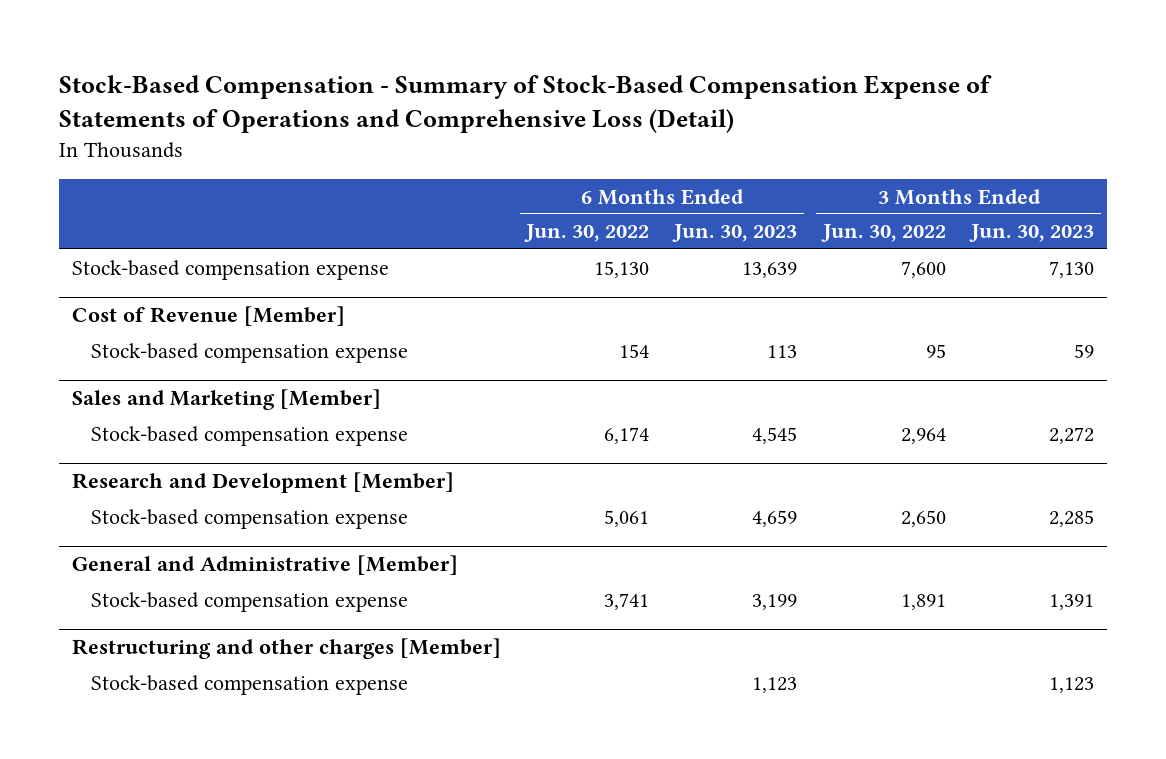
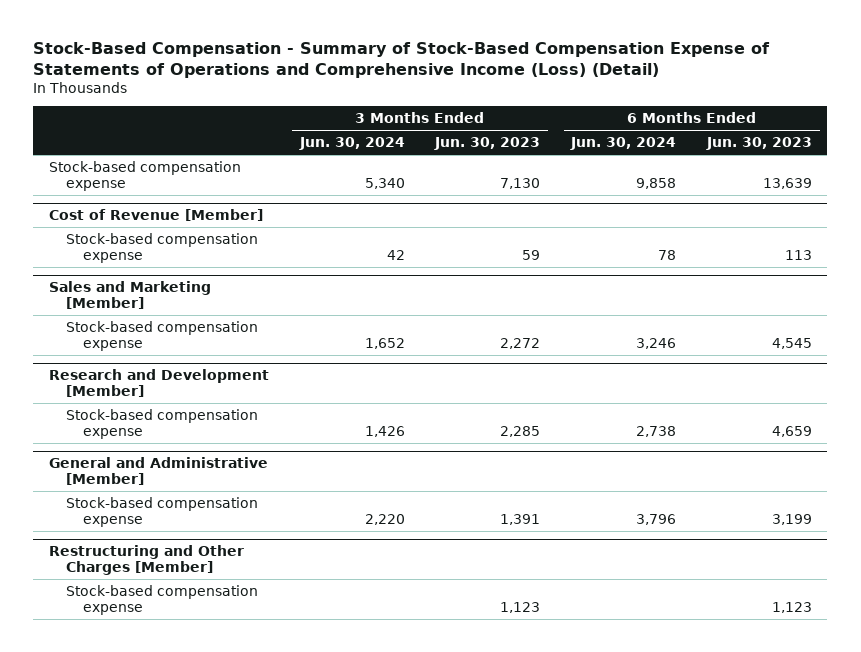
- Stock-Based Compensation - Summary of Stock-Based Compensation Expense of Statements of Operations and Comprehensive Loss (Detail)
+ Stock-Based Compensation - Summary of Stock-Based Compensation Expense of Statements of Operations and Comprehensive Income (Loss) (Detail)
- | 6 Months Ended Jun. 30, 2022 | 6 Months Ended Jun. 30, 2023 | 3 Months Ended Jun. 30, 2022 | 3 Months Ended Jun. 30, 2023
+ | 3 Months Ended Jun. 30, 2024 | 3 Months Ended Jun. 30, 2023 | 6 Months Ended Jun. 30, 2024 | 6 Months Ended Jun. 30, 2023
- Restructuring and other charges [Member]
+ Restructuring and Other Charges [Member]

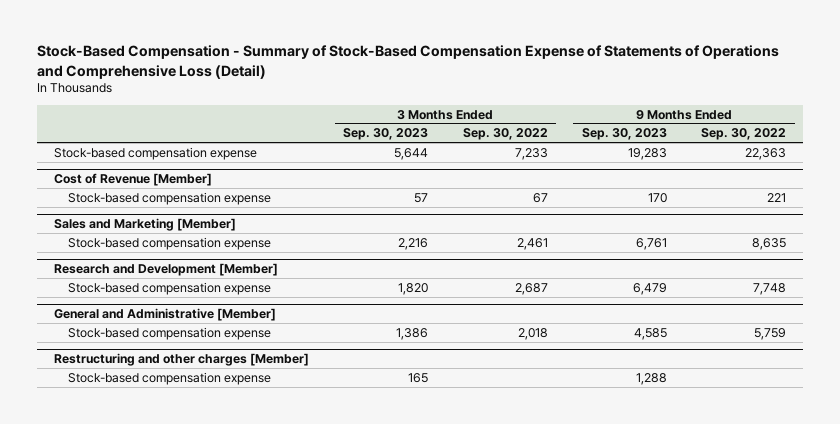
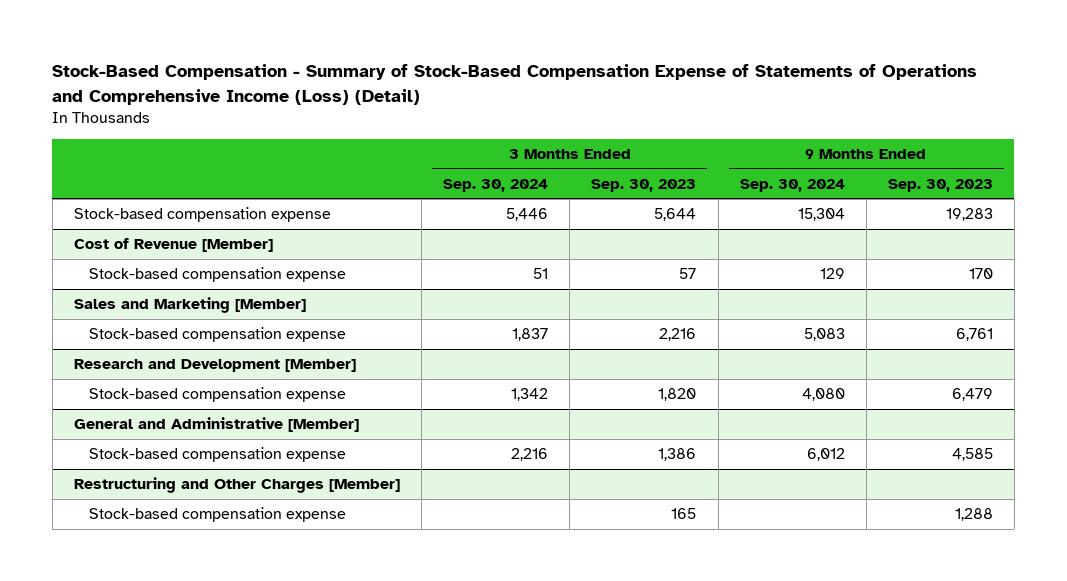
- Stock-Based Compensation - Summary of Stock-Based Compensation Expense of Statements of Operations and Comprehensive Loss (Detail)
+ Stock-Based Compensation - Summary of Stock-Based Compensation Expense of Statements of Operations and Comprehensive Income (Loss) (Detail)
- | 3 Months Ended Sep. 30, 2023 | 3 Months Ended Sep. 30, 2022 | 9 Months Ended Sep. 30, 2023 | 9 Months Ended Sep. 30, 2022
+ | 3 Months Ended Sep. 30, 2024 | 3 Months Ended Sep. 30, 2023 | 9 Months Ended Sep. 30, 2024 | 9 Months Ended Sep. 30, 2023
- Restructuring and other charges [Member]
+ Restructuring and Other Charges [Member]

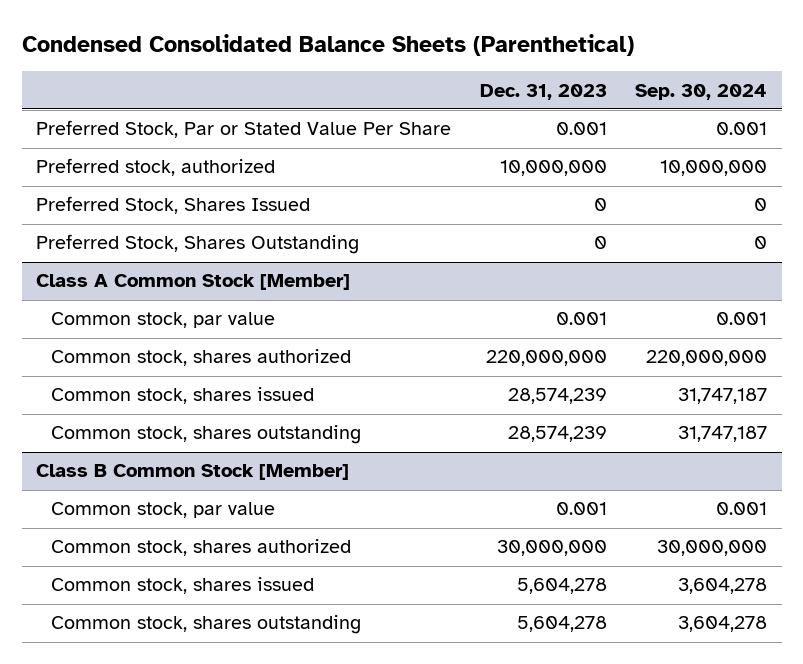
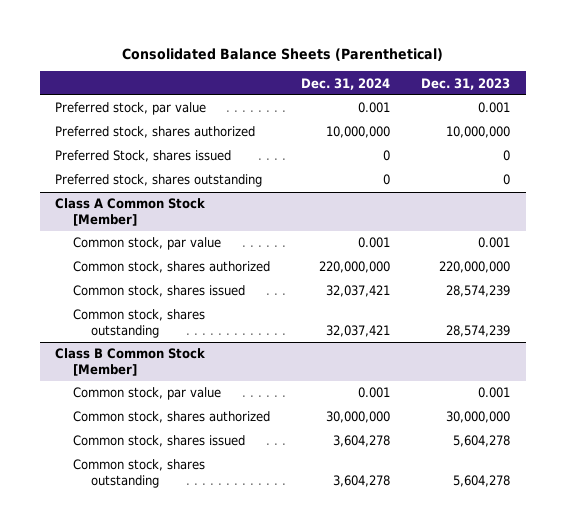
- Condensed Consolidated Balance Sheets (Parenthetical)
+ Consolidated Balance Sheets (Parenthetical)
- | Dec. 31, 2023 | Sep. 30, 2024
+ | Dec. 31, 2024 | Dec. 31, 2023
- Preferred Stock, Par or Stated Value Per Share | 0.001 | 0.001
- Preferred stock, authorized | 10,000,000 | 10,000,000
- Preferred Stock, Shares Issued | 0 | 0
- Preferred Stock, Shares Outstanding | 0 | 0
+ Preferred stock, par value | 0.001 | 0.001
+ Preferred stock, shares authorized | 10,000,000 | 10,000,000
+ Preferred Stock, shares issued | 0 | 0
+ Preferred stock, shares outstanding | 0 | 0

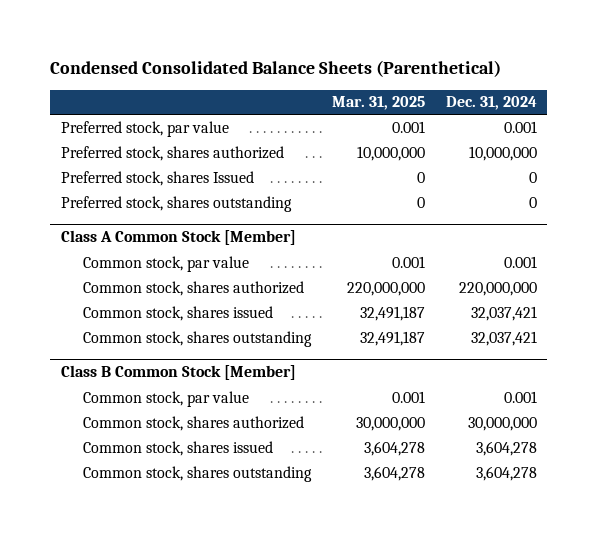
- Consolidated Balance Sheets (Parenthetical)
+ Condensed Consolidated Balance Sheets (Parenthetical)
- | Dec. 31, 2024 | Dec. 31, 2023
+ | Mar. 31, 2025 | Dec. 31, 2024
- Preferred Stock, shares issued | 0 | 0
+ Preferred stock, shares Issued | 0 | 0

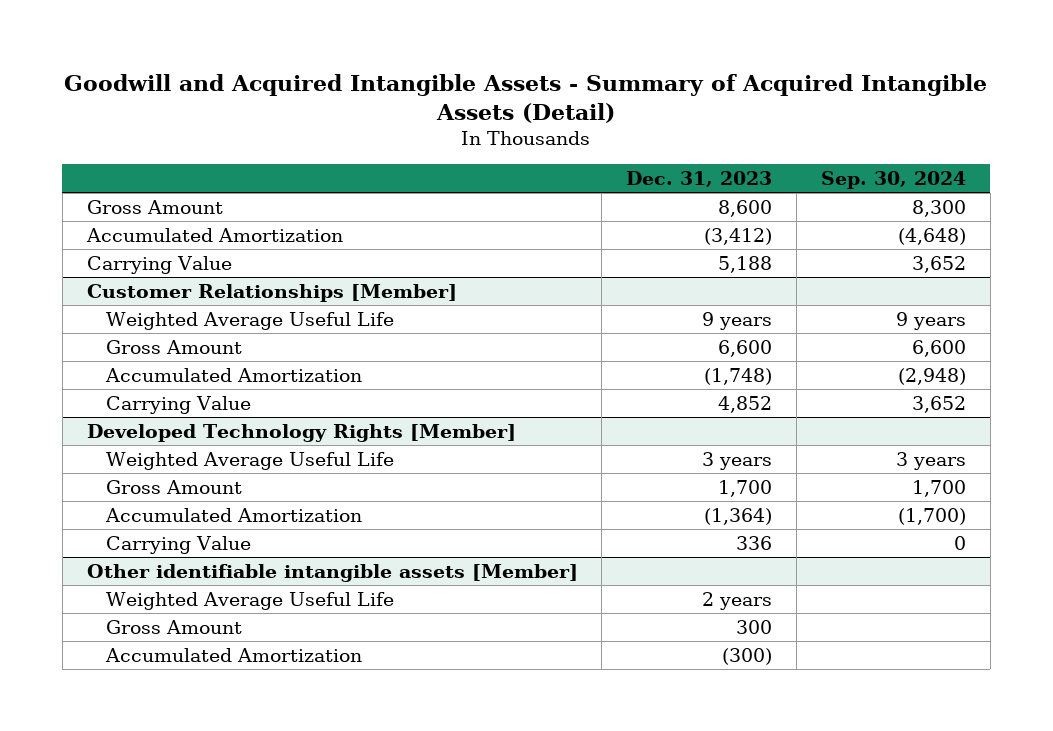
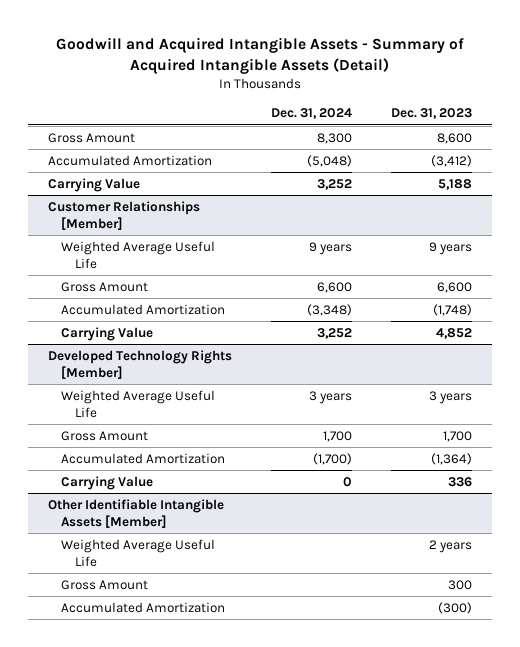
- | Dec. 31, 2023 | Sep. 30, 2024
+ | Dec. 31, 2024 | Dec. 31, 2023
- Other identifiable intangible assets [Member]
+ Other Identifiable Intangible Assets [Member]

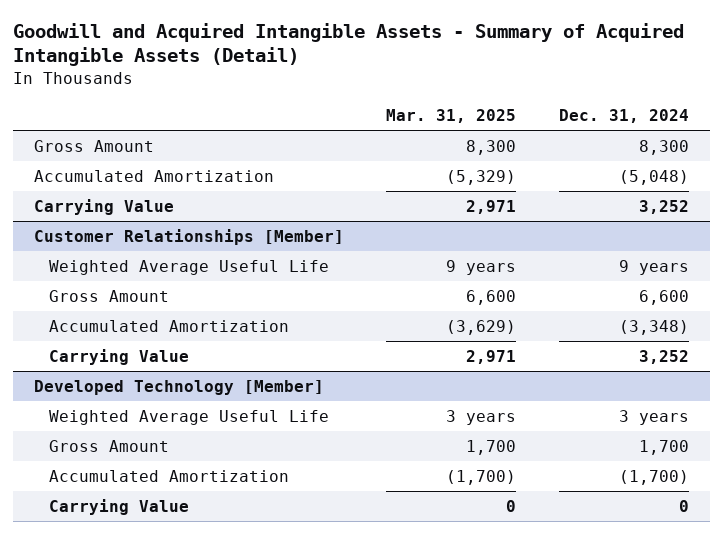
- | Dec. 31, 2024 | Dec. 31, 2023
+ | Mar. 31, 2025 | Dec. 31, 2024
- Developed Technology Rights [Member]
+ Developed Technology [Member]
- Other Identifiable Intangible Assets [Member]
- Weighted Average Useful Life | | 2 years
- Gross Amount | | 300
- Accumulated Amortization | | (300)

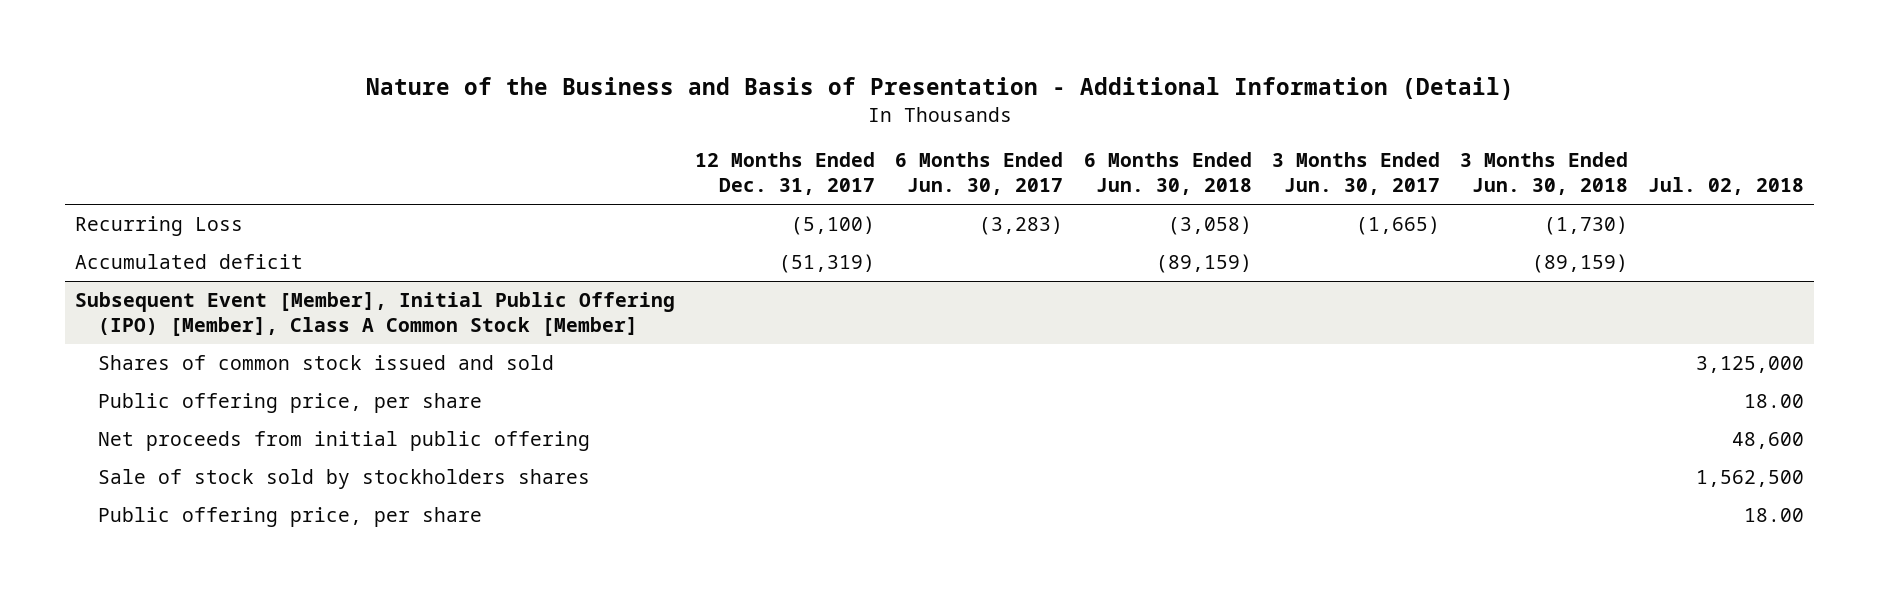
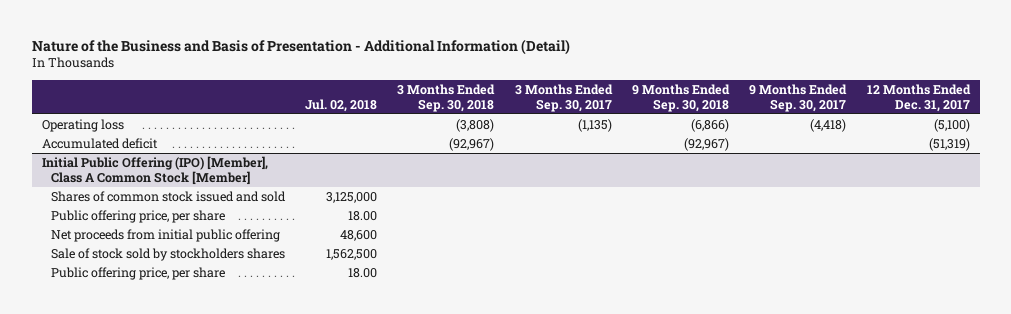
- | 12 Months Ended Dec. 31, 2017 | 6 Months Ended Jun. 30, 2017 | 6 Months Ended Jun. 30, 2018 | 3 Months Ended Jun. 30, 2017 | 3 Months Ended Jun. 30, 2018 | Jul. 02, 2018
+ | Jul. 02, 2018 | 3 Months Ended Sep. 30, 2018 | 3 Months Ended Sep. 30, 2017 | 9 Months Ended Sep. 30, 2018 | 9 Months Ended Sep. 30, 2017 | 12 Months Ended Dec. 31, 2017
- Recurring Loss | (5,100) | (3,283) | (3,058) | (1,665) | (1,730) |
+ Operating loss | | (3,808) | (1,135) | (6,866) | (4,418) | (5,100)
- Subsequent Event [Member], Initial Public Offering (IPO) [Member], Class A Common Stock [Member]
+ Initial Public Offering (IPO) [Member], Class A Common Stock [Member]

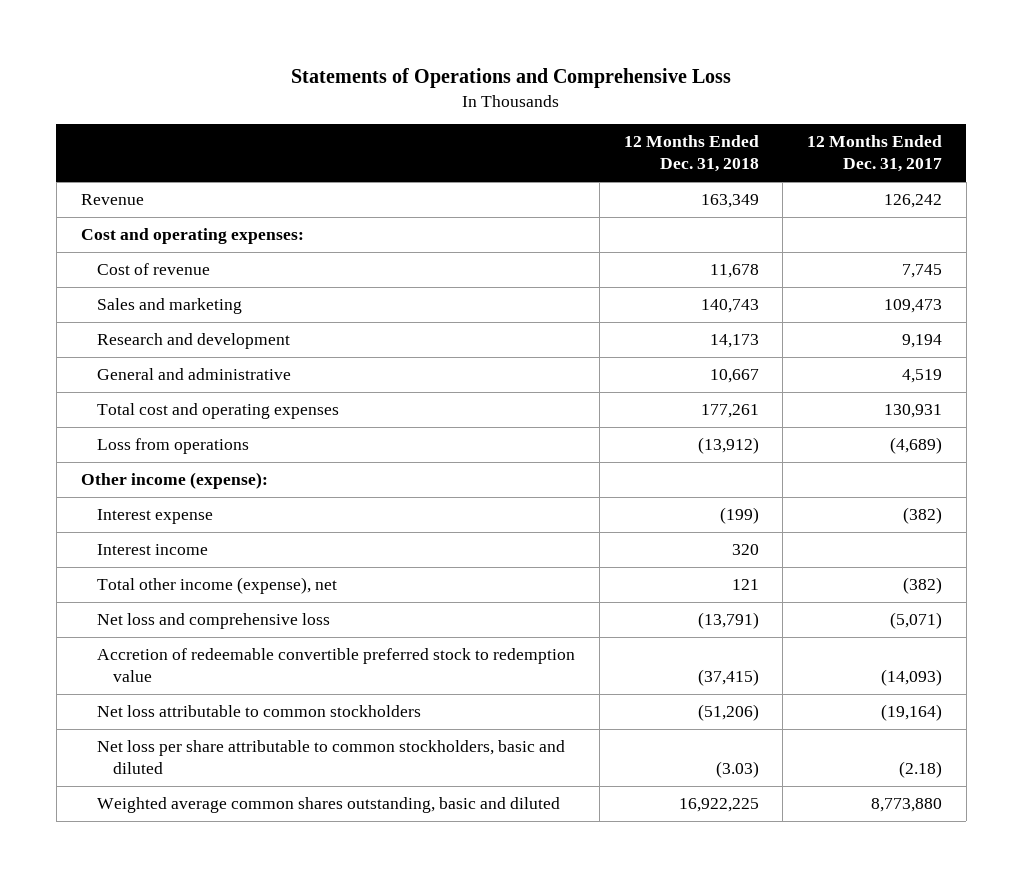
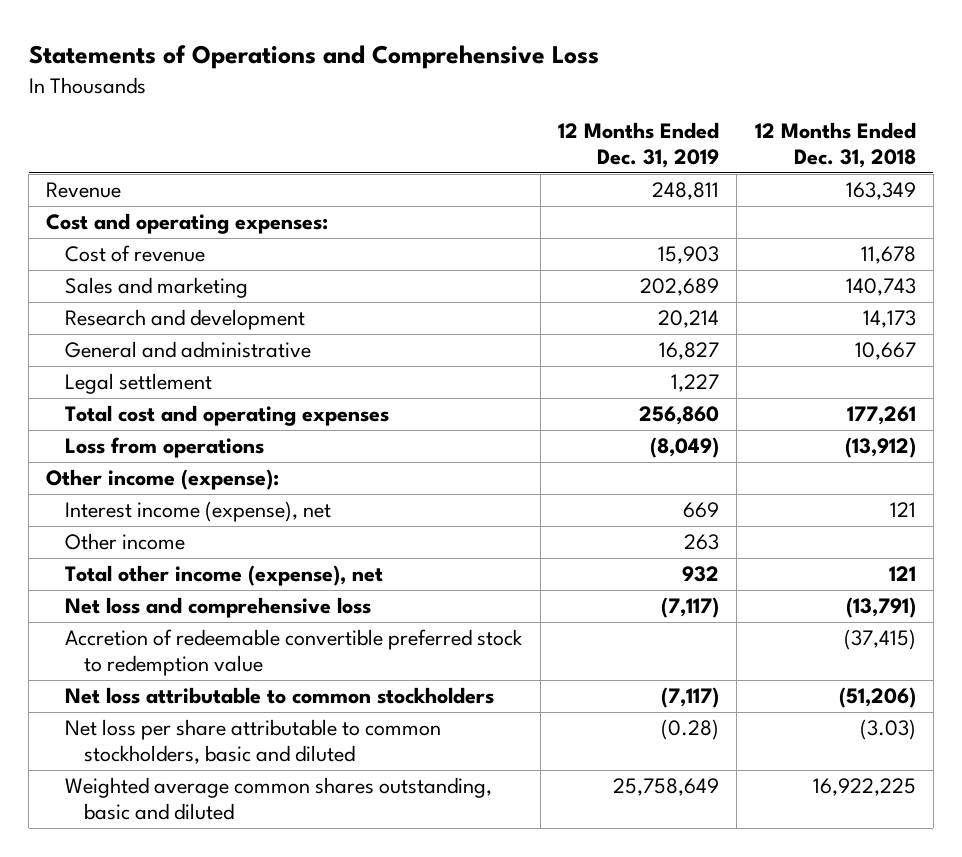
- | 12 Months Ended Dec. 31, 2018 | 12 Months Ended Dec. 31, 2017
+ | 12 Months Ended Dec. 31, 2019 | 12 Months Ended Dec. 31, 2018
+ Legal settlement | 1,227 |
- Interest expense | (199) | (382)
- Interest income | 320 |
+ Interest income (expense), net | 669 | 121
+ Other income | 263 |

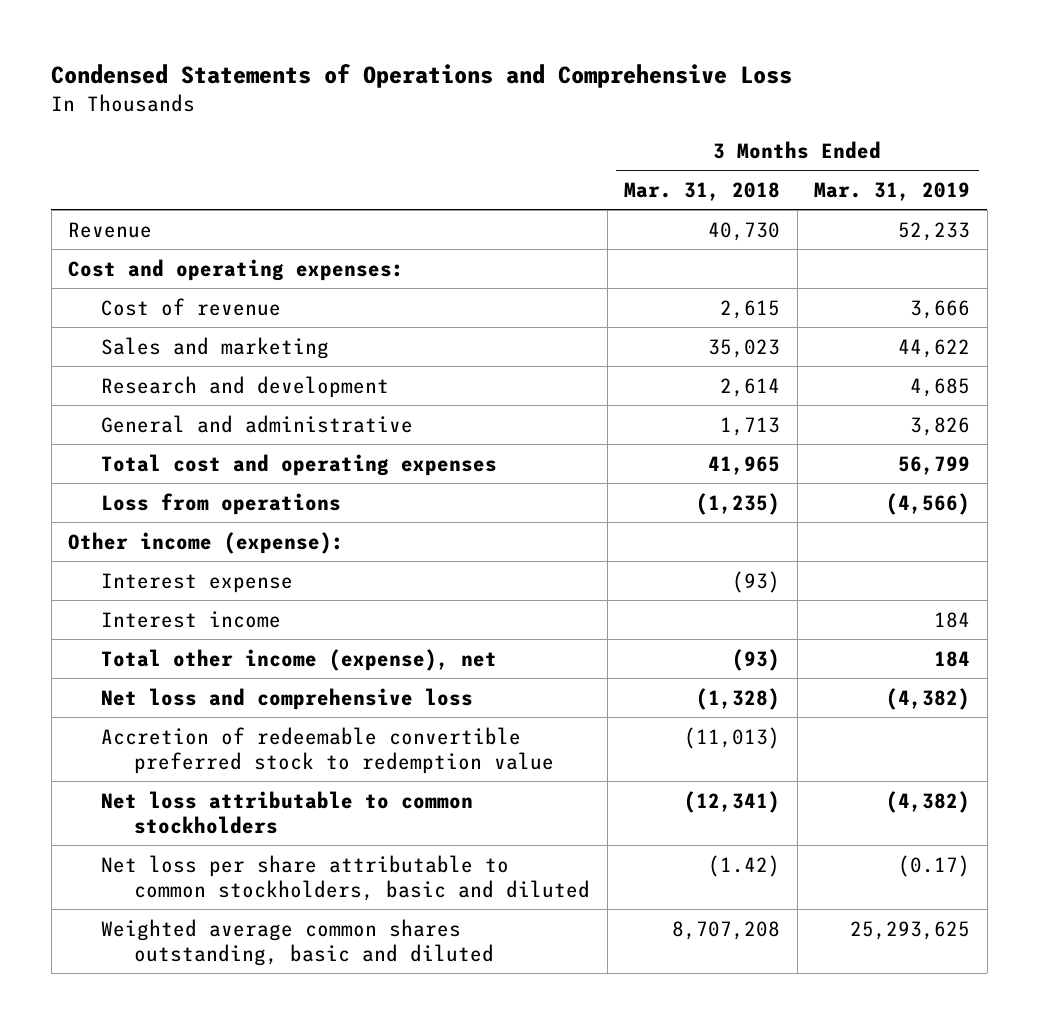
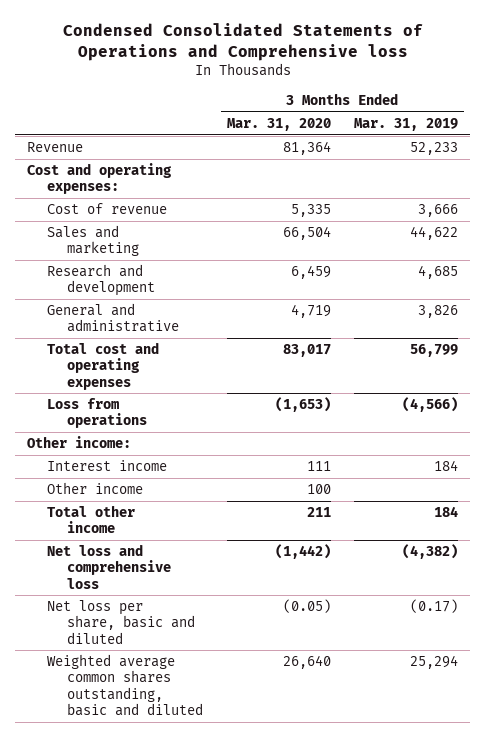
- Condensed Statements of Operations and Comprehensive Loss
+ Condensed Consolidated Statements of Operations and Comprehensive loss
- | 3 Months Ended Mar. 31, 2018 | 3 Months Ended Mar. 31, 2019
+ | 3 Months Ended Mar. 31, 2020 | 3 Months Ended Mar. 31, 2019
- Other income (expense):
- Interest expense | (93) |
+ Other income:
- Total other income (expense), net | (93) | 184
+ Other income | 100 |
+ Total other income | 211 | 184
- Accretion of redeemable convertible preferred stock to redemption value | (11,013) |
- Net loss attributable to common stockholders | (12,341) | (4,382)
- Net loss per share attributable to common stockholders, basic and diluted | (1.42) | (0.17)
- Weighted average common shares outstanding, basic and diluted | 8,707,208 | 25,293,625
+ Net loss per share, basic and diluted | (0.05) | (0.17)
+ Weighted average common shares outstanding, basic and diluted | 26,640 | 25,294

